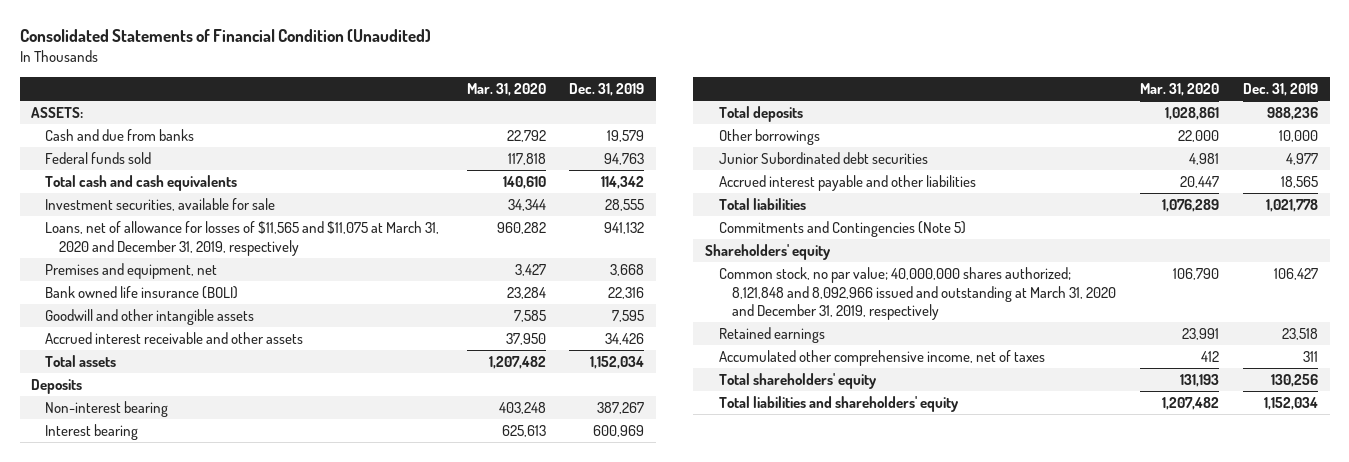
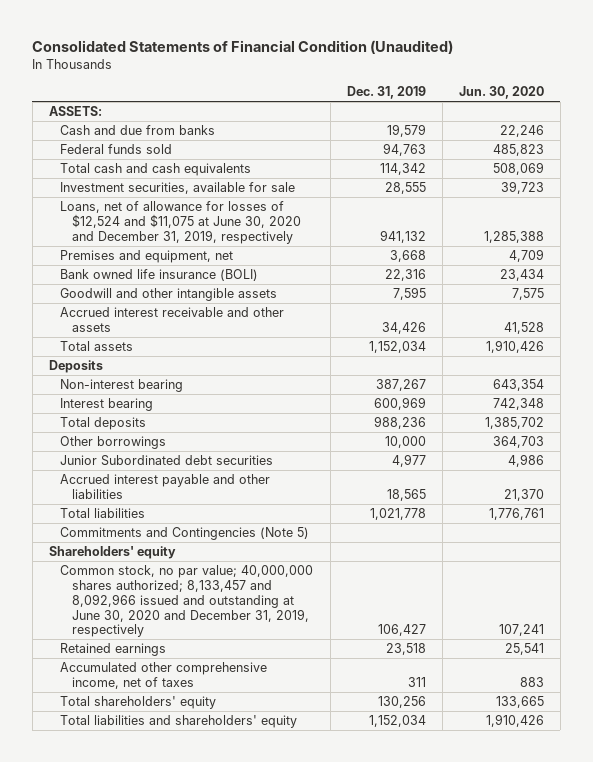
- | Mar. 31, 2020 | Dec. 31, 2019
+ | Dec. 31, 2019 | Jun. 30, 2020
- Loans, net of allowance for losses of $11,565 and $11,075 at March 31, 2020 and December 31, 2019, respectively | 960,282 | 941,132
+ Loans, net of allowance for losses of $12,524 and $11,075 at June 30, 2020 and December 31, 2019, respectively | 941,132 | 1,285,388
- Common stock, no par value; 40,000,000 shares authorized; 8,121,848 and 8,092,966 issued and outstanding at March 31, 2020 and December 31, 2019, respectively | 106,790 | 106,427
+ Common stock, no par value; 40,000,000 shares authorized; 8,133,457 and 8,092,966 issued and outstanding at June 30, 2020 and December 31, 2019, respectively | 106,427 | 107,241

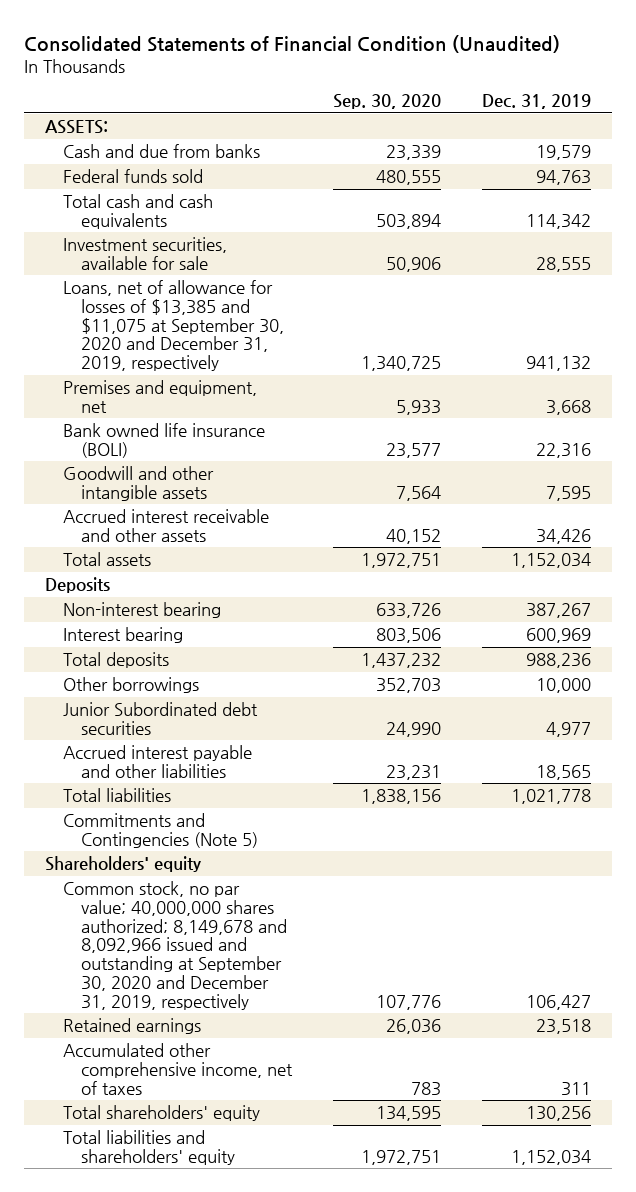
- | Dec. 31, 2019 | Jun. 30, 2020
+ | Sep. 30, 2020 | Dec. 31, 2019
- Loans, net of allowance for losses of $12,524 and $11,075 at June 30, 2020 and December 31, 2019, respectively | 941,132 | 1,285,388
+ Loans, net of allowance for losses of $13,385 and $11,075 at September 30, 2020 and December 31, 2019, respectively | 1,340,725 | 941,132
- Common stock, no par value; 40,000,000 shares authorized; 8,133,457 and 8,092,966 issued and outstanding at June 30, 2020 and December 31, 2019, respectively | 106,427 | 107,241
+ Common stock, no par value; 40,000,000 shares authorized; 8,149,678 and 8,092,966 issued and outstanding at September 30, 2020 and December 31, 2019, respectively | 107,776 | 106,427

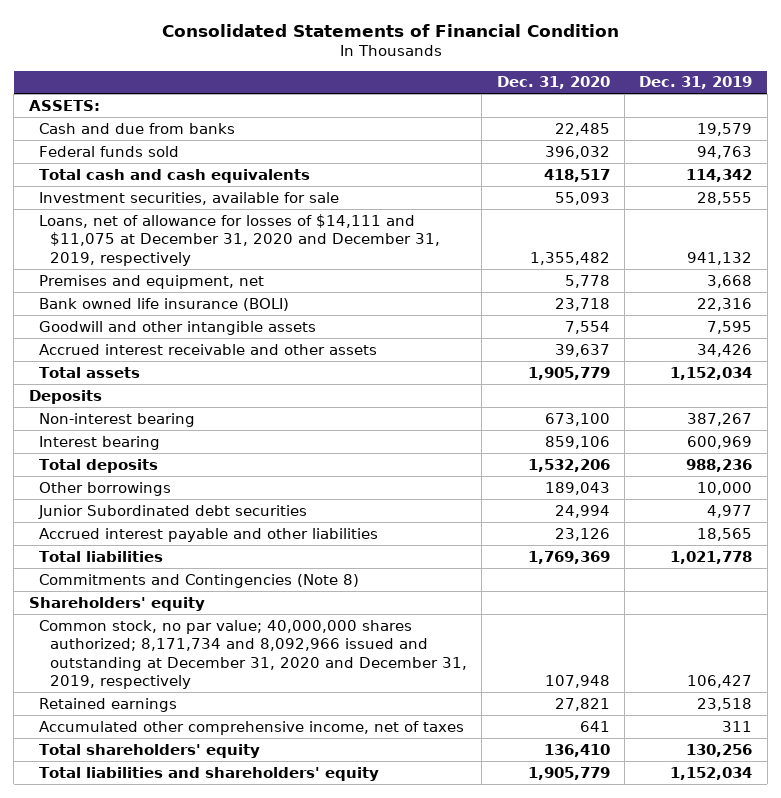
- Consolidated Statements of Financial Condition (Unaudited)
+ Consolidated Statements of Financial Condition
- | Sep. 30, 2020 | Dec. 31, 2019
+ | Dec. 31, 2020 | Dec. 31, 2019
- Loans, net of allowance for losses of $13,385 and $11,075 at September 30, 2020 and December 31, 2019, respectively | 1,340,725 | 941,132
+ Loans, net of allowance for losses of $14,111 and $11,075 at December 31, 2020 and December 31, 2019, respectively | 1,355,482 | 941,132
- Commitments and Contingencies (Note 5)
+ Commitments and Contingencies (Note 8)
- Common stock, no par value; 40,000,000 shares authorized; 8,149,678 and 8,092,966 issued and outstanding at September 30, 2020 and December 31, 2019, respectively | 107,776 | 106,427
+ Common stock, no par value; 40,000,000 shares authorized; 8,171,734 and 8,092,966 issued and outstanding at December 31, 2020 and December 31, 2019, respectively | 107,948 | 106,427

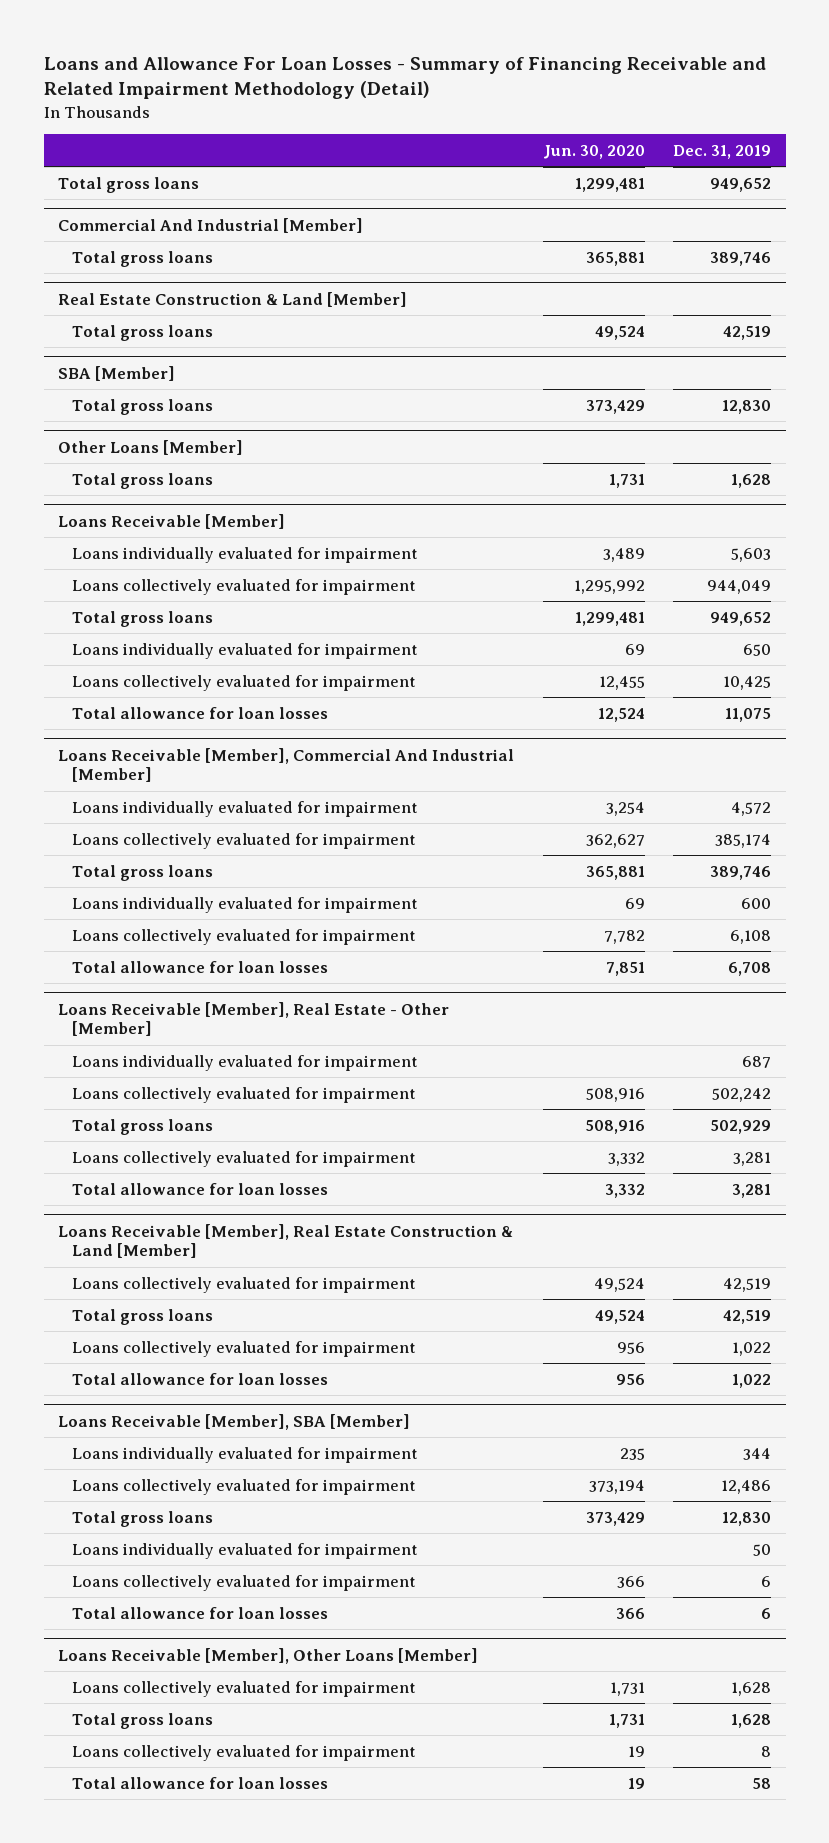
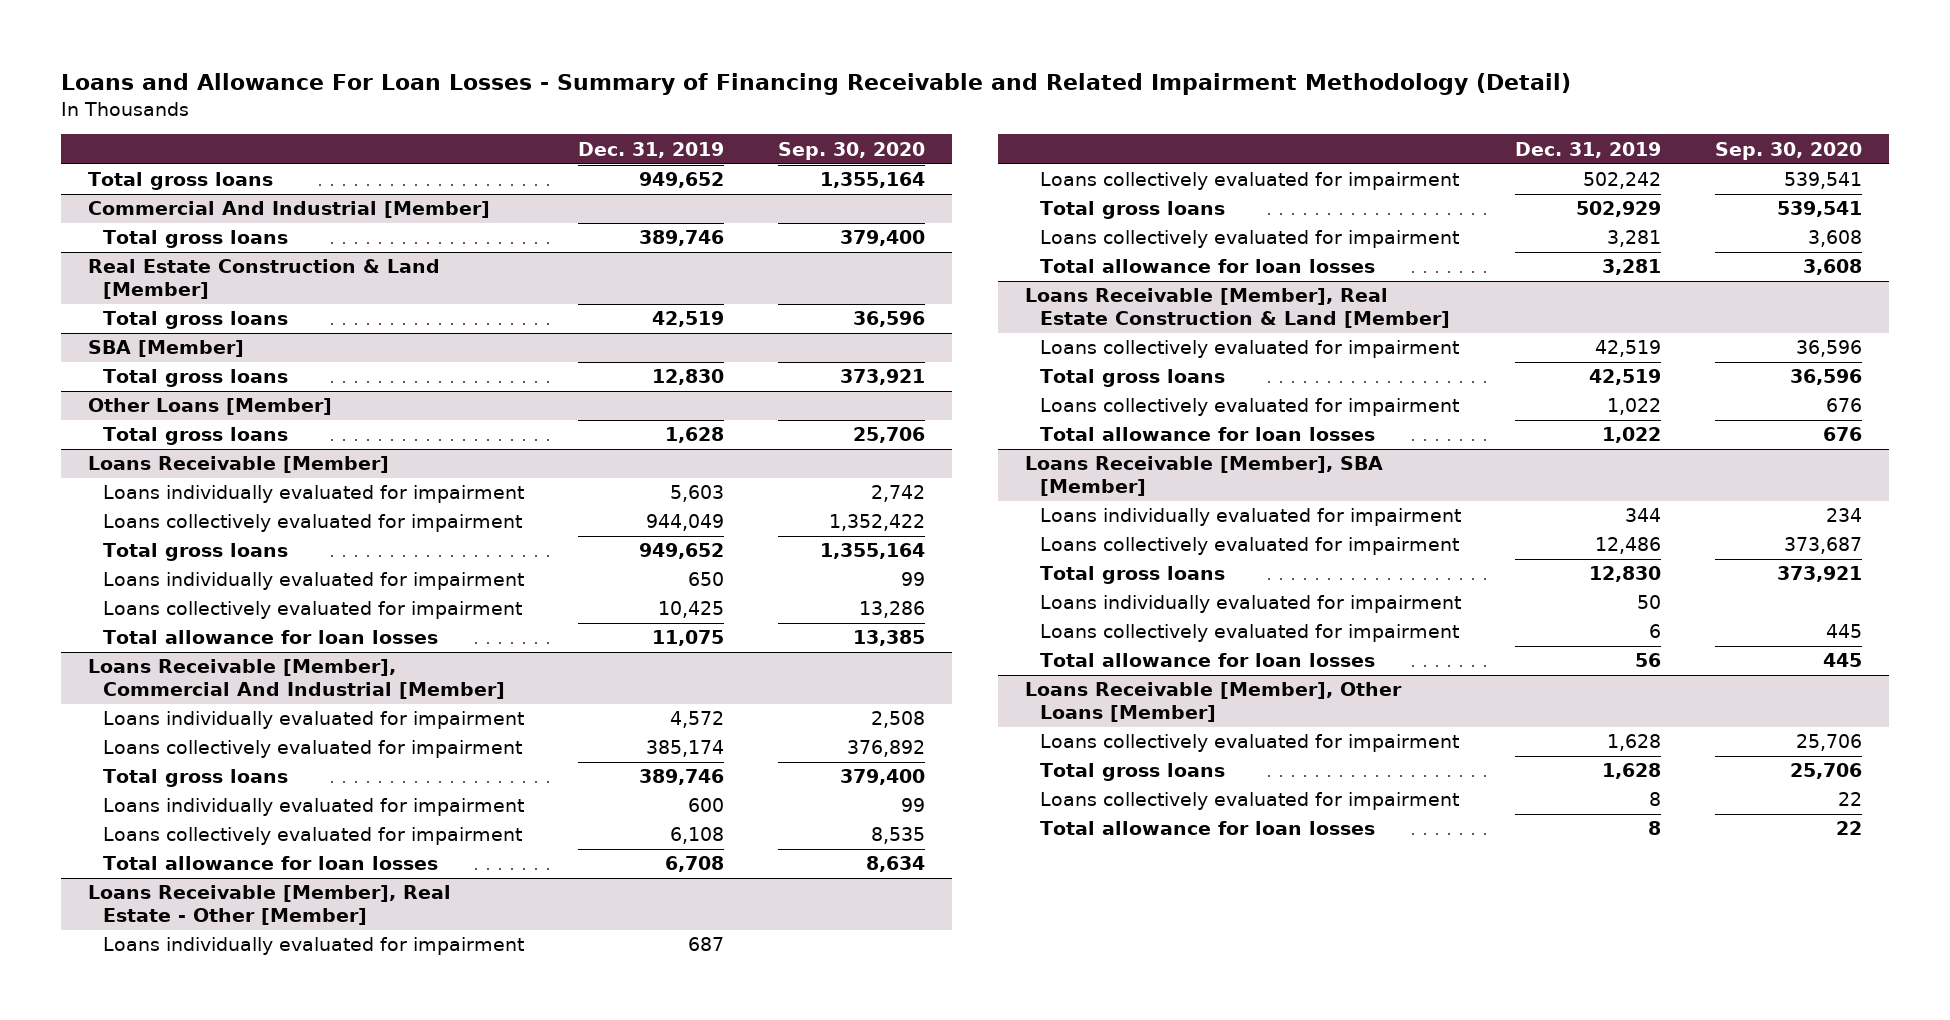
- | Jun. 30, 2020 | Dec. 31, 2019
+ | Dec. 31, 2019 | Sep. 30, 2020
@ Loans Receivable [Member], SBA [Member]
- Total allowance for loan losses | 366 | 6
+ Total allowance for loan losses | 56 | 445
@ Loans Receivable [Member], Other Loans [Member]
- Total allowance for loan losses | 19 | 58
+ Total allowance for loan losses | 8 | 22

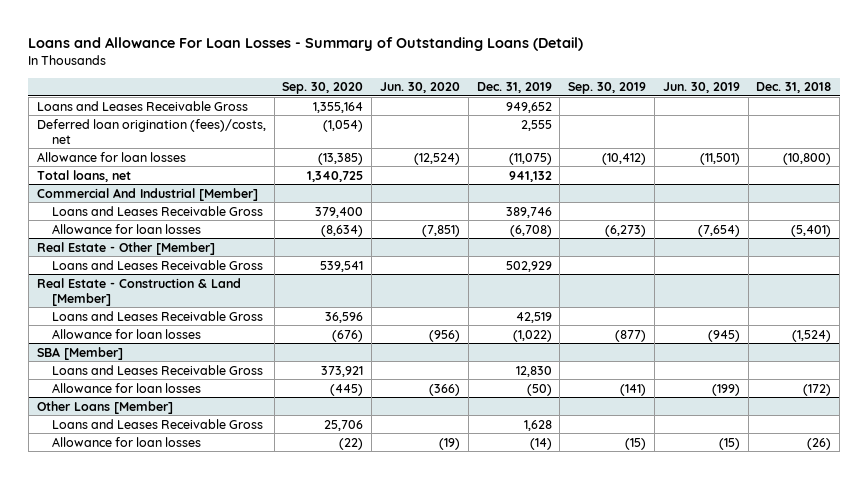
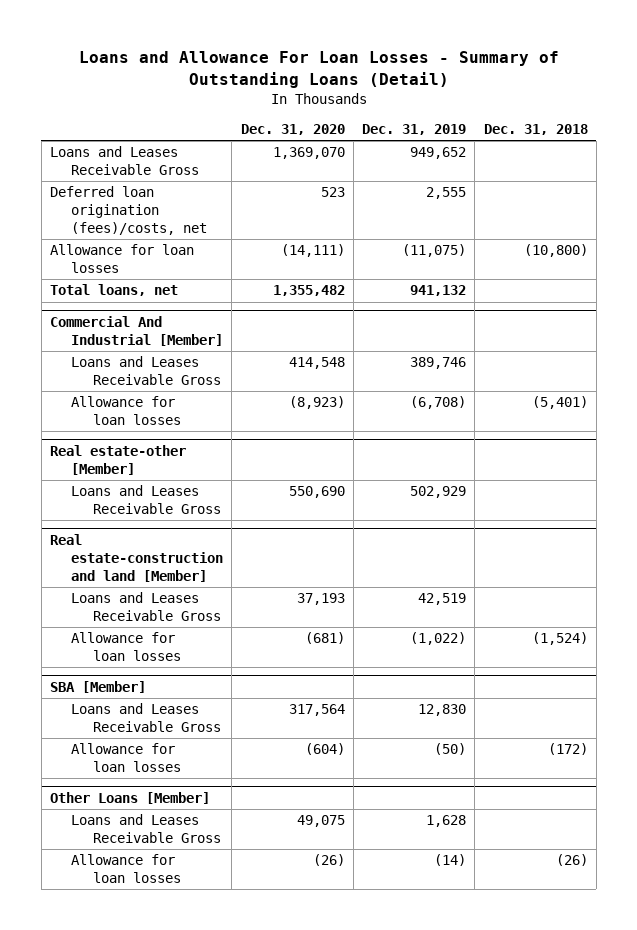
- | Sep. 30, 2020 | Jun. 30, 2020 | Dec. 31, 2019 | Sep. 30, 2019 | Jun. 30, 2019 | Dec. 31, 2018
+ | Dec. 31, 2020 | Dec. 31, 2019 | Dec. 31, 2018
- Real Estate - Other [Member]
+ Real estate-other [Member]
- Real Estate - Construction & Land [Member]
+ Real estate-construction and land [Member]

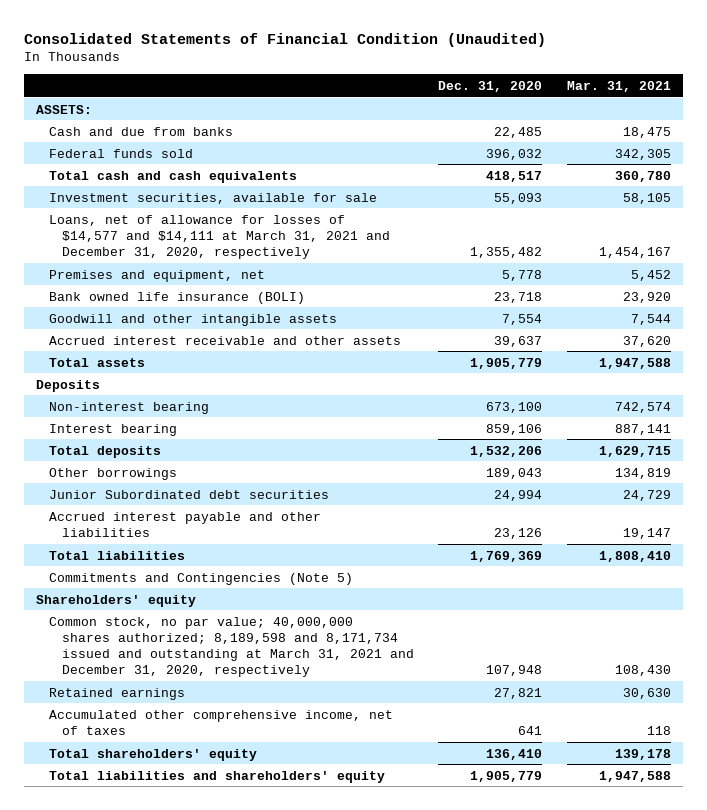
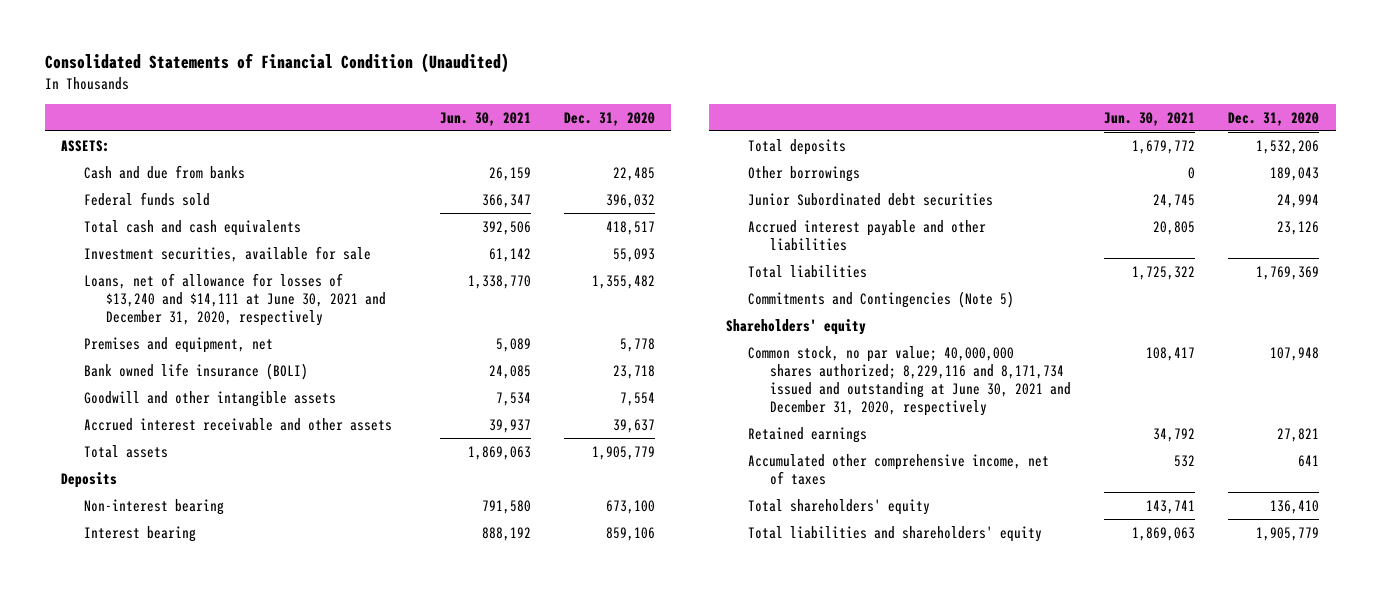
- | Dec. 31, 2020 | Mar. 31, 2021
+ | Jun. 30, 2021 | Dec. 31, 2020
- Loans, net of allowance for losses of $14,577 and $14,111 at March 31, 2021 and December 31, 2020, respectively | 1,355,482 | 1,454,167
+ Loans, net of allowance for losses of $13,240 and $14,111 at June 30, 2021 and December 31, 2020, respectively | 1,338,770 | 1,355,482
- Common stock, no par value; 40,000,000 shares authorized; 8,189,598 and 8,171,734 issued and outstanding at March 31, 2021 and December 31, 2020, respectively | 107,948 | 108,430
+ Common stock, no par value; 40,000,000 shares authorized; 8,229,116 and 8,171,734 issued and outstanding at June 30, 2021 and December 31, 2020, respectively | 108,417 | 107,948

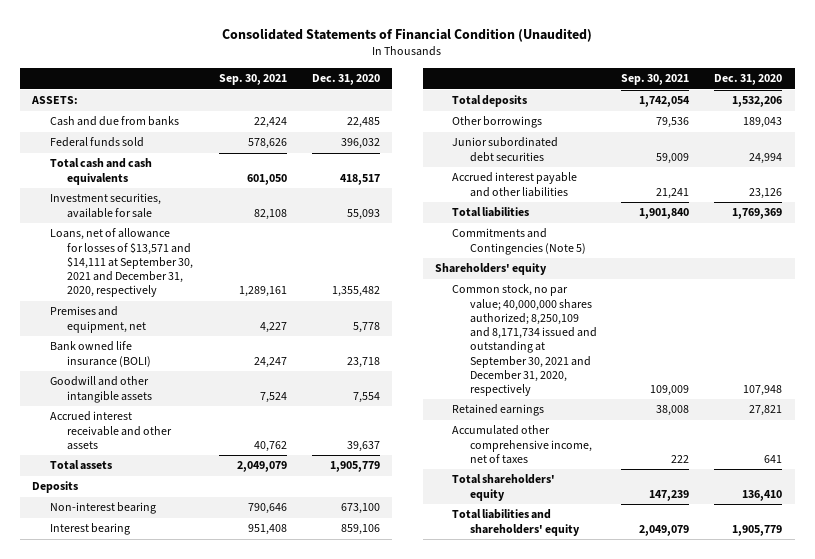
- | Jun. 30, 2021 | Dec. 31, 2020
+ | Sep. 30, 2021 | Dec. 31, 2020
- Loans, net of allowance for losses of $13,240 and $14,111 at June 30, 2021 and December 31, 2020, respectively | 1,338,770 | 1,355,482
+ Loans, net of allowance for losses of $13,571 and $14,111 at September 30, 2021 and December 31, 2020, respectively | 1,289,161 | 1,355,482
- Junior Subordinated debt securities | 24,745 | 24,994
+ Junior subordinated debt securities | 59,009 | 24,994
- Common stock, no par value; 40,000,000 shares authorized; 8,229,116 and 8,171,734 issued and outstanding at June 30, 2021 and December 31, 2020, respectively | 108,417 | 107,948
+ Common stock, no par value; 40,000,000 shares authorized; 8,250,109 and 8,171,734 issued and outstanding at September 30, 2021 and December 31, 2020, respectively | 109,009 | 107,948

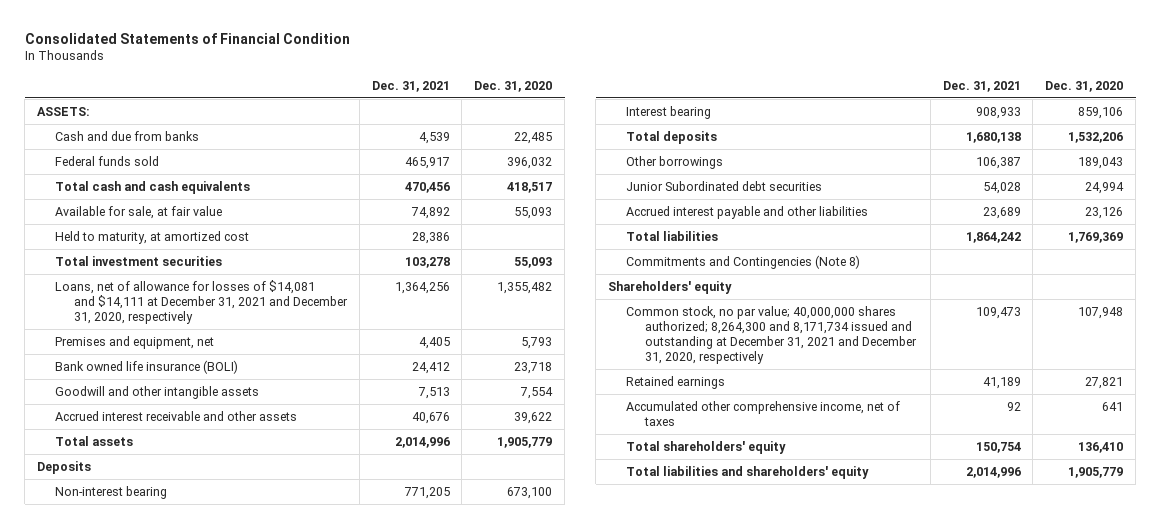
- Consolidated Statements of Financial Condition (Unaudited)
+ Consolidated Statements of Financial Condition
- | Sep. 30, 2021 | Dec. 31, 2020
+ | Dec. 31, 2021 | Dec. 31, 2020
- Investment securities, available for sale | 82,108 | 55,093
- Loans, net of allowance for losses of $13,571 and $14,111 at September 30, 2021 and December 31, 2020, respectively | 1,289,161 | 1,355,482
- Premises and equipment, net | 4,227 | 5,778
+ Available for sale, at fair value | 74,892 | 55,093
+ Held to maturity, at amortized cost | 28,386 |
+ Total investment securities | 103,278 | 55,093
+ Loans, net of allowance for losses of $14,081 and $14,111 at December 31, 2021 and December 31, 2020, respectively | 1,364,256 | 1,355,482
+ Premises and equipment, net | 4,405 | 5,793
- Accrued interest receivable and other assets | 40,762 | 39,637
+ Accrued interest receivable and other assets | 40,676 | 39,622
- Junior subordinated debt securities | 59,009 | 24,994
+ Junior Subordinated debt securities | 54,028 | 24,994
- Commitments and Contingencies (Note 5)
+ Commitments and Contingencies (Note 8)
- Common stock, no par value; 40,000,000 shares authorized; 8,250,109 and 8,171,734 issued and outstanding at September 30, 2021 and December 31, 2020, respectively | 109,009 | 107,948
+ Common stock, no par value; 40,000,000 shares authorized; 8,264,300 and 8,171,734 issued and outstanding at December 31, 2021 and December 31, 2020, respectively | 109,473 | 107,948

